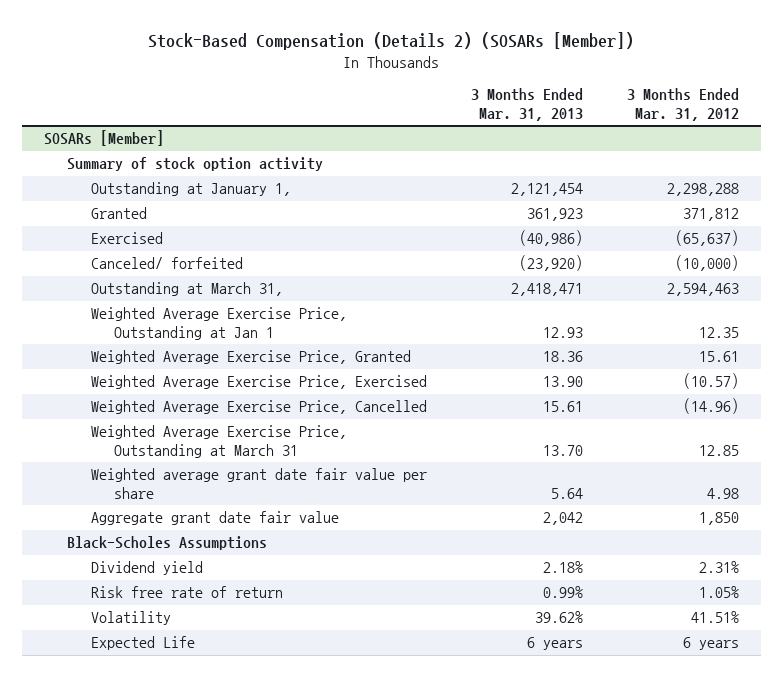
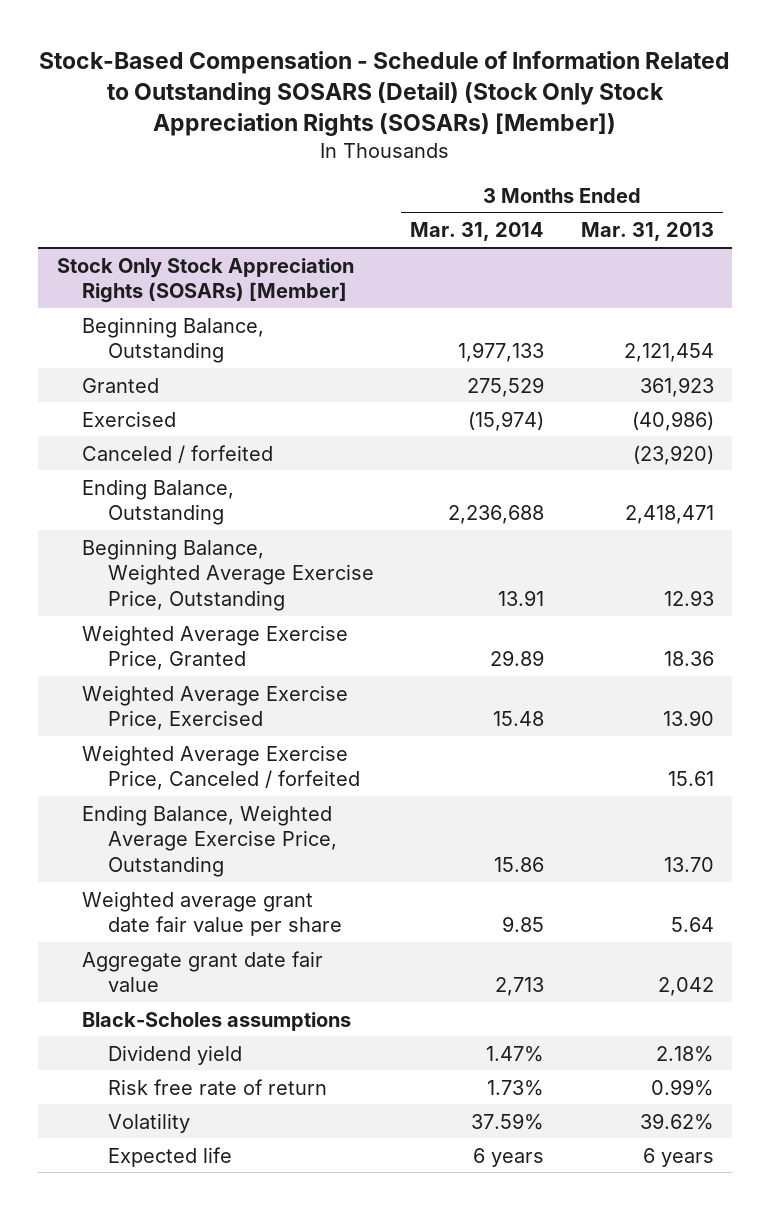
- Stock-Based Compensation (Details 2) (SOSARs [Member])
+ Stock-Based Compensation - Schedule of Information Related to Outstanding SOSARS (Detail) (Stock Only Stock Appreciation Rights (SOSARs) [Member])
- | 3 Months Ended Mar. 31, 2013 | 3 Months Ended Mar. 31, 2012
+ | 3 Months Ended Mar. 31, 2014 | 3 Months Ended Mar. 31, 2013
- SOSARs [Member]
- Summary of stock option activity
- Outstanding at January 1, | 2,121,454 | 2,298,288
+ Stock Only Stock Appreciation Rights (SOSARs) [Member]
+ Beginning Balance, Outstanding | 1,977,133 | 2,121,454
- Canceled/ forfeited | (23,920) | (10,000)
- Outstanding at March 31, | 2,418,471 | 2,594,463
- Weighted Average Exercise Price, Outstanding at Jan 1 | 12.93 | 12.35
+ Canceled / forfeited | | (23,920)
+ Ending Balance, Outstanding | 2,236,688 | 2,418,471
+ Beginning Balance, Weighted Average Exercise Price, Outstanding | 13.91 | 12.93
- Weighted Average Exercise Price, Cancelled | 15.61 | (14.96)
- Weighted Average Exercise Price, Outstanding at March 31 | 13.70 | 12.85
+ Weighted Average Exercise Price, Canceled / forfeited | | 15.61
+ Ending Balance, Weighted Average Exercise Price, Outstanding | 15.86 | 13.70
- Black-Scholes Assumptions
+ Black-Scholes assumptions
- Expected Life | 6 years | 6 years
+ Expected life | 6 years | 6 years

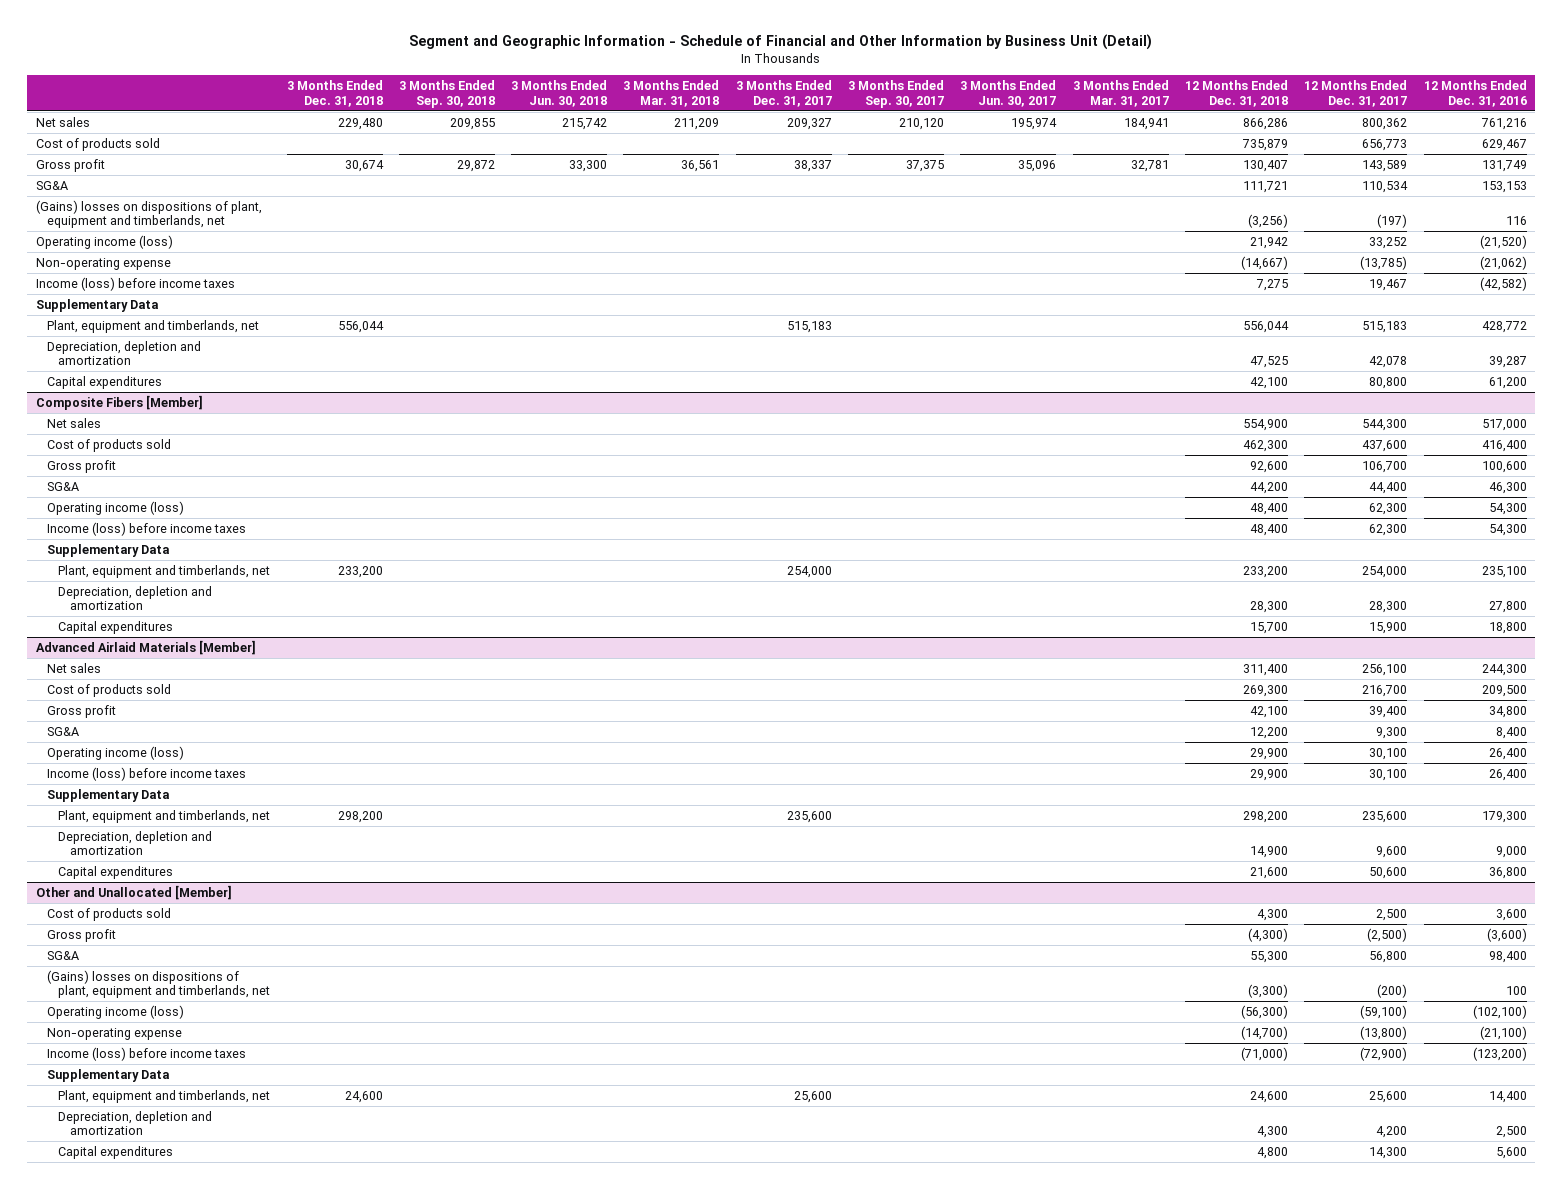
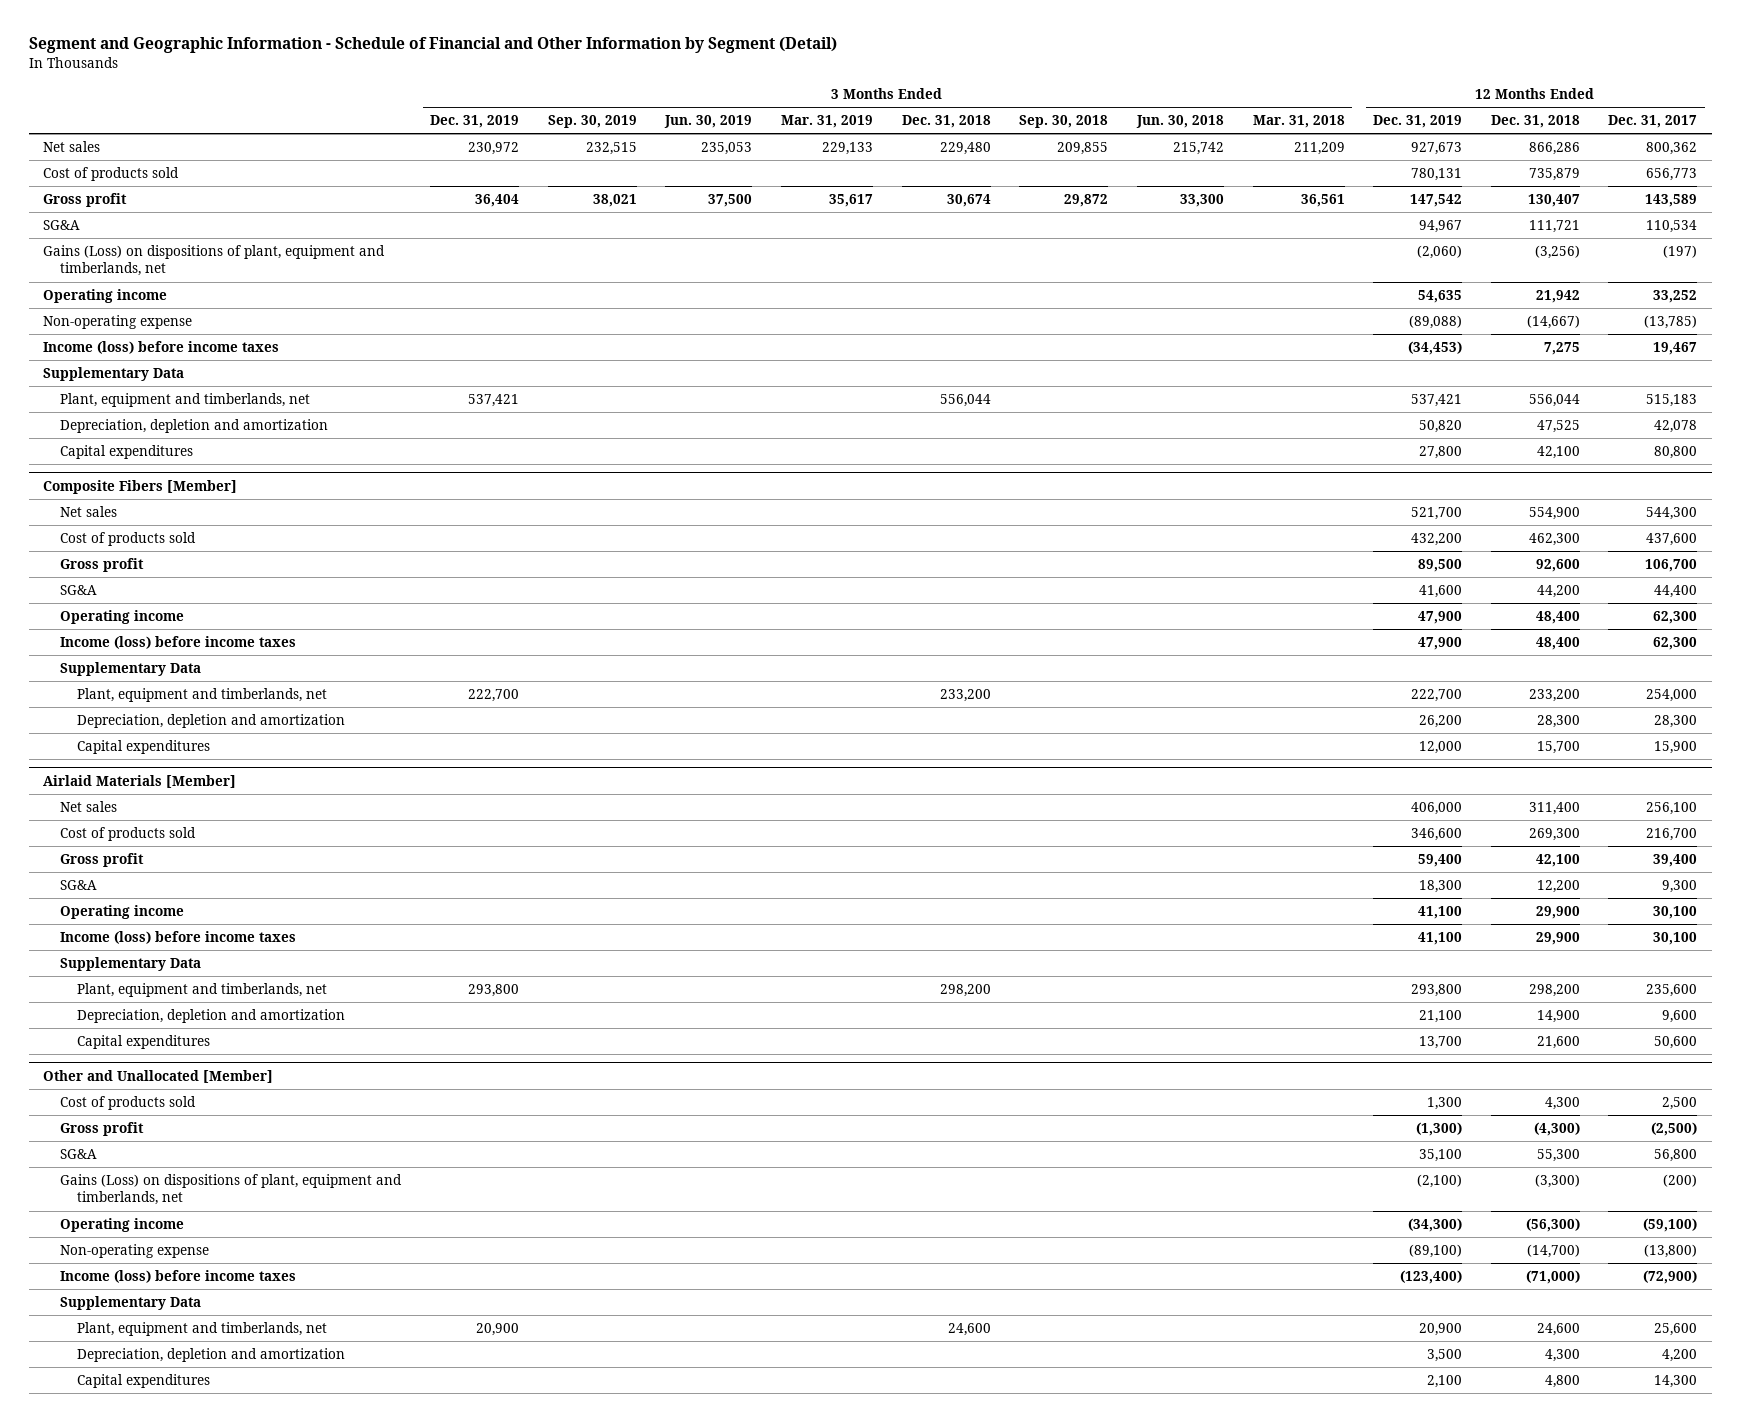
- Segment and Geographic Information - Schedule of Financial and Other Information by Business Unit (Detail)
+ Segment and Geographic Information - Schedule of Financial and Other Information by Segment (Detail)
- | 3 Months Ended Dec. 31, 2018 | 3 Months Ended Sep. 30, 2018 | 3 Months Ended Jun. 30, 2018 | 3 Months Ended Mar. 31, 2018 | 3 Months Ended Dec. 31, 2017 | 3 Months Ended Sep. 30, 2017 | 3 Months Ended Jun. 30, 2017 | 3 Months Ended Mar. 31, 2017 | 12 Months Ended Dec. 31, 2018 | 12 Months Ended Dec. 31, 2017 | 12 Months Ended Dec. 31, 2016
+ | 3 Months Ended Dec. 31, 2019 | 3 Months Ended Sep. 30, 2019 | 3 Months Ended Jun. 30, 2019 | 3 Months Ended Mar. 31, 2019 | 3 Months Ended Dec. 31, 2018 | 3 Months Ended Sep. 30, 2018 | 3 Months Ended Jun. 30, 2018 | 3 Months Ended Mar. 31, 2018 | 12 Months Ended Dec. 31, 2019 | 12 Months Ended Dec. 31, 2018 | 12 Months Ended Dec. 31, 2017
- (Gains) losses on dispositions of plant, equipment and timberlands, net | | | | | | | | | (3,256) | (197) | 116
- Operating income (loss) | | | | | | | | | 21,942 | 33,252 | (21,520)
+ Gains (Loss) on dispositions of plant, equipment and timberlands, net | | | | | | | | | (2,060) | (3,256) | (197)
+ Operating income | | | | | | | | | 54,635 | 21,942 | 33,252
@ Composite Fibers [Member]
- Operating income (loss) | | | | | | | | | 48,400 | 62,300 | 54,300
+ Operating income | | | | | | | | | 47,900 | 48,400 | 62,300
- Advanced Airlaid Materials [Member]
+ Airlaid Materials [Member]
- Operating income (loss) | | | | | | | | | 29,900 | 30,100 | 26,400
+ Operating income | | | | | | | | | 41,100 | 29,900 | 30,100
@ Other and Unallocated [Member]
- (Gains) losses on dispositions of plant, equipment and timberlands, net | | | | | | | | | (3,300) | (200) | 100
- Operating income (loss) | | | | | | | | | (56,300) | (59,100) | (102,100)
+ Gains (Loss) on dispositions of plant, equipment and timberlands, net | | | | | | | | | (2,100) | (3,300) | (200)
+ Operating income | | | | | | | | | (34,300) | (56,300) | (59,100)

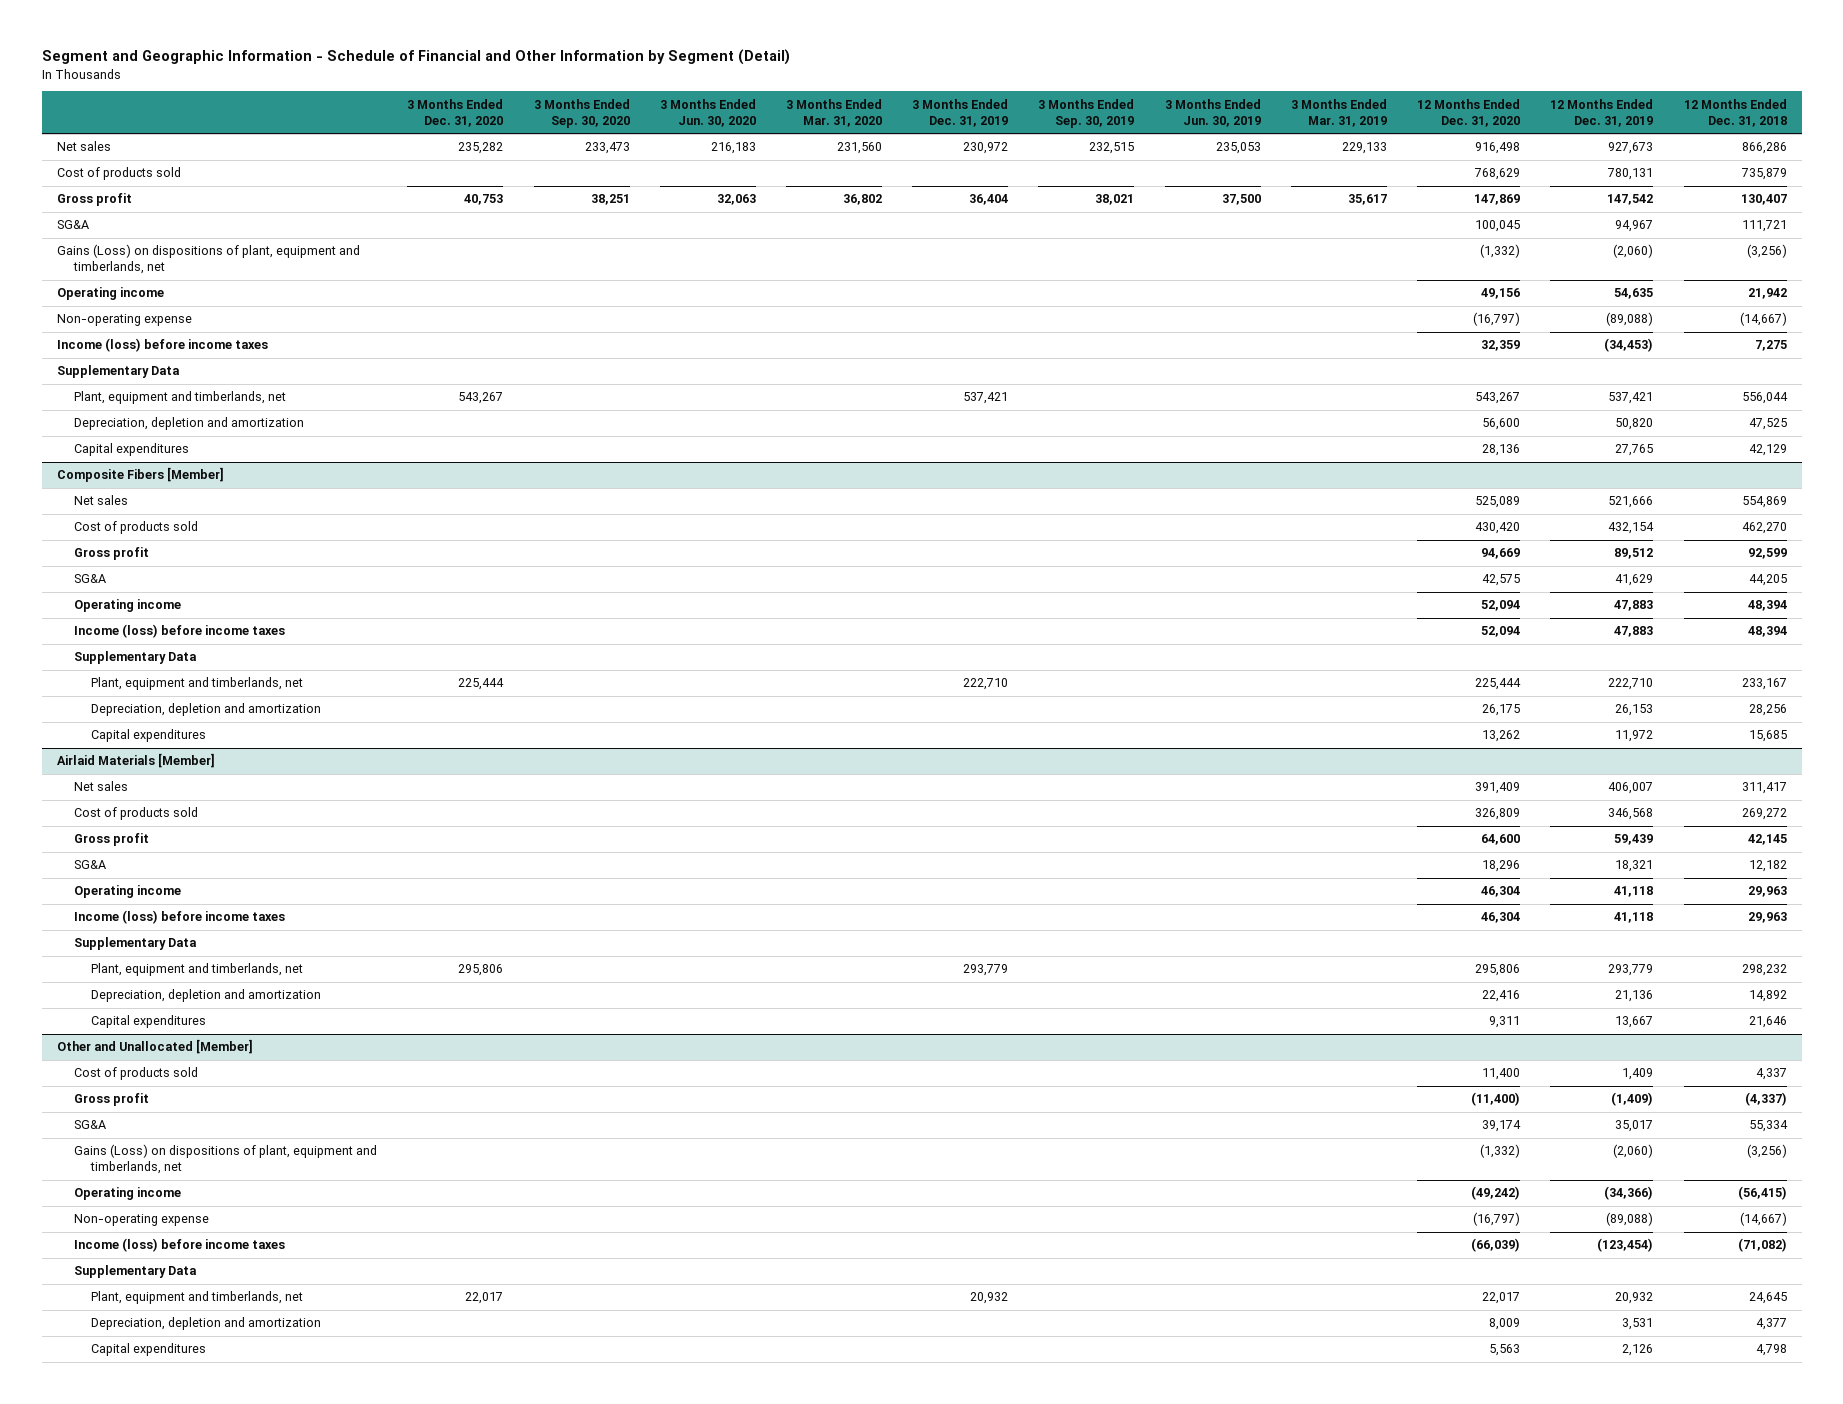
- | 3 Months Ended Dec. 31, 2019 | 3 Months Ended Sep. 30, 2019 | 3 Months Ended Jun. 30, 2019 | 3 Months Ended Mar. 31, 2019 | 3 Months Ended Dec. 31, 2018 | 3 Months Ended Sep. 30, 2018 | 3 Months Ended Jun. 30, 2018 | 3 Months Ended Mar. 31, 2018 | 12 Months Ended Dec. 31, 2019 | 12 Months Ended Dec. 31, 2018 | 12 Months Ended Dec. 31, 2017
+ | 3 Months Ended Dec. 31, 2020 | 3 Months Ended Sep. 30, 2020 | 3 Months Ended Jun. 30, 2020 | 3 Months Ended Mar. 31, 2020 | 3 Months Ended Dec. 31, 2019 | 3 Months Ended Sep. 30, 2019 | 3 Months Ended Jun. 30, 2019 | 3 Months Ended Mar. 31, 2019 | 12 Months Ended Dec. 31, 2020 | 12 Months Ended Dec. 31, 2019 | 12 Months Ended Dec. 31, 2018
- Capital expenditures | | | | | | | | | 27,800 | 42,100 | 80,800
+ Capital expenditures | | | | | | | | | 28,136 | 27,765 | 42,129
@ Composite Fibers [Member]
- Net sales | | | | | | | | | 521,700 | 554,900 | 544,300
- Cost of products sold | | | | | | | | | 432,200 | 462,300 | 437,600
- Gross profit | | | | | | | | | 89,500 | 92,600 | 106,700
- SG&A | | | | | | | | | 41,600 | 44,200 | 44,400
- Operating income | | | | | | | | | 47,900 | 48,400 | 62,300
- Income (loss) before income taxes | | | | | | | | | 47,900 | 48,400 | 62,300
+ Net sales | | | | | | | | | 525,089 | 521,666 | 554,869
+ Cost of products sold | | | | | | | | | 430,420 | 432,154 | 462,270
+ Gross profit | | | | | | | | | 94,669 | 89,512 | 92,599
+ SG&A | | | | | | | | | 42,575 | 41,629 | 44,205
+ Operating income | | | | | | | | | 52,094 | 47,883 | 48,394
+ Income (loss) before income taxes | | | | | | | | | 52,094 | 47,883 | 48,394
- Plant, equipment and timberlands, net | 222,700 | | | | 233,200 | | | | 222,700 | 233,200 | 254,000
- Depreciation, depletion and amortization | | | | | | | | | 26,200 | 28,300 | 28,300
- Capital expenditures | | | | | | | | | 12,000 | 15,700 | 15,900
+ Plant, equipment and timberlands, net | 225,444 | | | | 222,710 | | | | 225,444 | 222,710 | 233,167
+ Depreciation, depletion and amortization | | | | | | | | | 26,175 | 26,153 | 28,256
+ Capital expenditures | | | | | | | | | 13,262 | 11,972 | 15,685
@ Airlaid Materials [Member]
- Net sales | | | | | | | | | 406,000 | 311,400 | 256,100
- Cost of products sold | | | | | | | | | 346,600 | 269,300 | 216,700
- Gross profit | | | | | | | | | 59,400 | 42,100 | 39,400
- SG&A | | | | | | | | | 18,300 | 12,200 | 9,300
- Operating income | | | | | | | | | 41,100 | 29,900 | 30,100
- Income (loss) before income taxes | | | | | | | | | 41,100 | 29,900 | 30,100
+ Net sales | | | | | | | | | 391,409 | 406,007 | 311,417
+ Cost of products sold | | | | | | | | | 326,809 | 346,568 | 269,272
+ Gross profit | | | | | | | | | 64,600 | 59,439 | 42,145
+ SG&A | | | | | | | | | 18,296 | 18,321 | 12,182
+ Operating income | | | | | | | | | 46,304 | 41,118 | 29,963
+ Income (loss) before income taxes | | | | | | | | | 46,304 | 41,118 | 29,963
- Plant, equipment and timberlands, net | 293,800 | | | | 298,200 | | | | 293,800 | 298,200 | 235,600
- Depreciation, depletion and amortization | | | | | | | | | 21,100 | 14,900 | 9,600
- Capital expenditures | | | | | | | | | 13,700 | 21,600 | 50,600
+ Plant, equipment and timberlands, net | 295,806 | | | | 293,779 | | | | 295,806 | 293,779 | 298,232
+ Depreciation, depletion and amortization | | | | | | | | | 22,416 | 21,136 | 14,892
+ Capital expenditures | | | | | | | | | 9,311 | 13,667 | 21,646
@ Other and Unallocated [Member]
- Cost of products sold | | | | | | | | | 1,300 | 4,300 | 2,500
- Gross profit | | | | | | | | | (1,300) | (4,300) | (2,500)
- SG&A | | | | | | | | | 35,100 | 55,300 | 56,800
- Gains (Loss) on dispositions of plant, equipment and timberlands, net | | | | | | | | | (2,100) | (3,300) | (200)
- Operating income | | | | | | | | | (34,300) | (56,300) | (59,100)
- Non-operating expense | | | | | | | | | (89,100) | (14,700) | (13,800)
- Income (loss) before income taxes | | | | | | | | | (123,400) | (71,000) | (72,900)
+ Cost of products sold | | | | | | | | | 11,400 | 1,409 | 4,337
+ Gross profit | | | | | | | | | (11,400) | (1,409) | (4,337)
+ SG&A | | | | | | | | | 39,174 | 35,017 | 55,334
+ Gains (Loss) on dispositions of plant, equipment and timberlands, net | | | | | | | | | (1,332) | (2,060) | (3,256)
+ Operating income | | | | | | | | | (49,242) | (34,366) | (56,415)
+ Non-operating expense | | | | | | | | | (16,797) | (89,088) | (14,667)
+ Income (loss) before income taxes | | | | | | | | | (66,039) | (123,454) | (71,082)
- Plant, equipment and timberlands, net | 20,900 | | | | 24,600 | | | | 20,900 | 24,600 | 25,600
- Depreciation, depletion and amortization | | | | | | | | | 3,500 | 4,300 | 4,200
- Capital expenditures | | | | | | | | | 2,100 | 4,800 | 14,300
+ Plant, equipment and timberlands, net | 22,017 | | | | 20,932 | | | | 22,017 | 20,932 | 24,645
+ Depreciation, depletion and amortization | | | | | | | | | 8,009 | 3,531 | 4,377
+ Capital expenditures | | | | | | | | | 5,563 | 2,126 | 4,798

